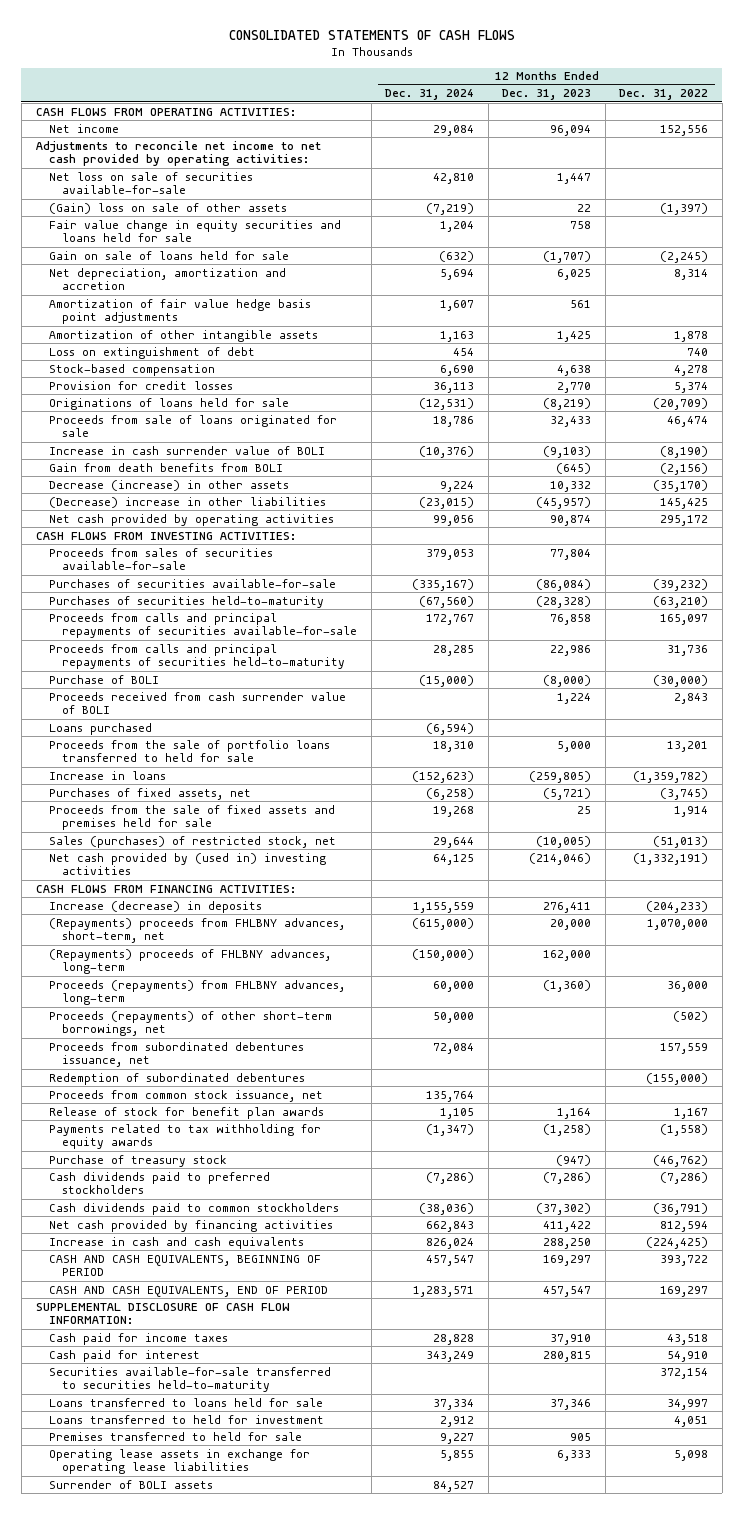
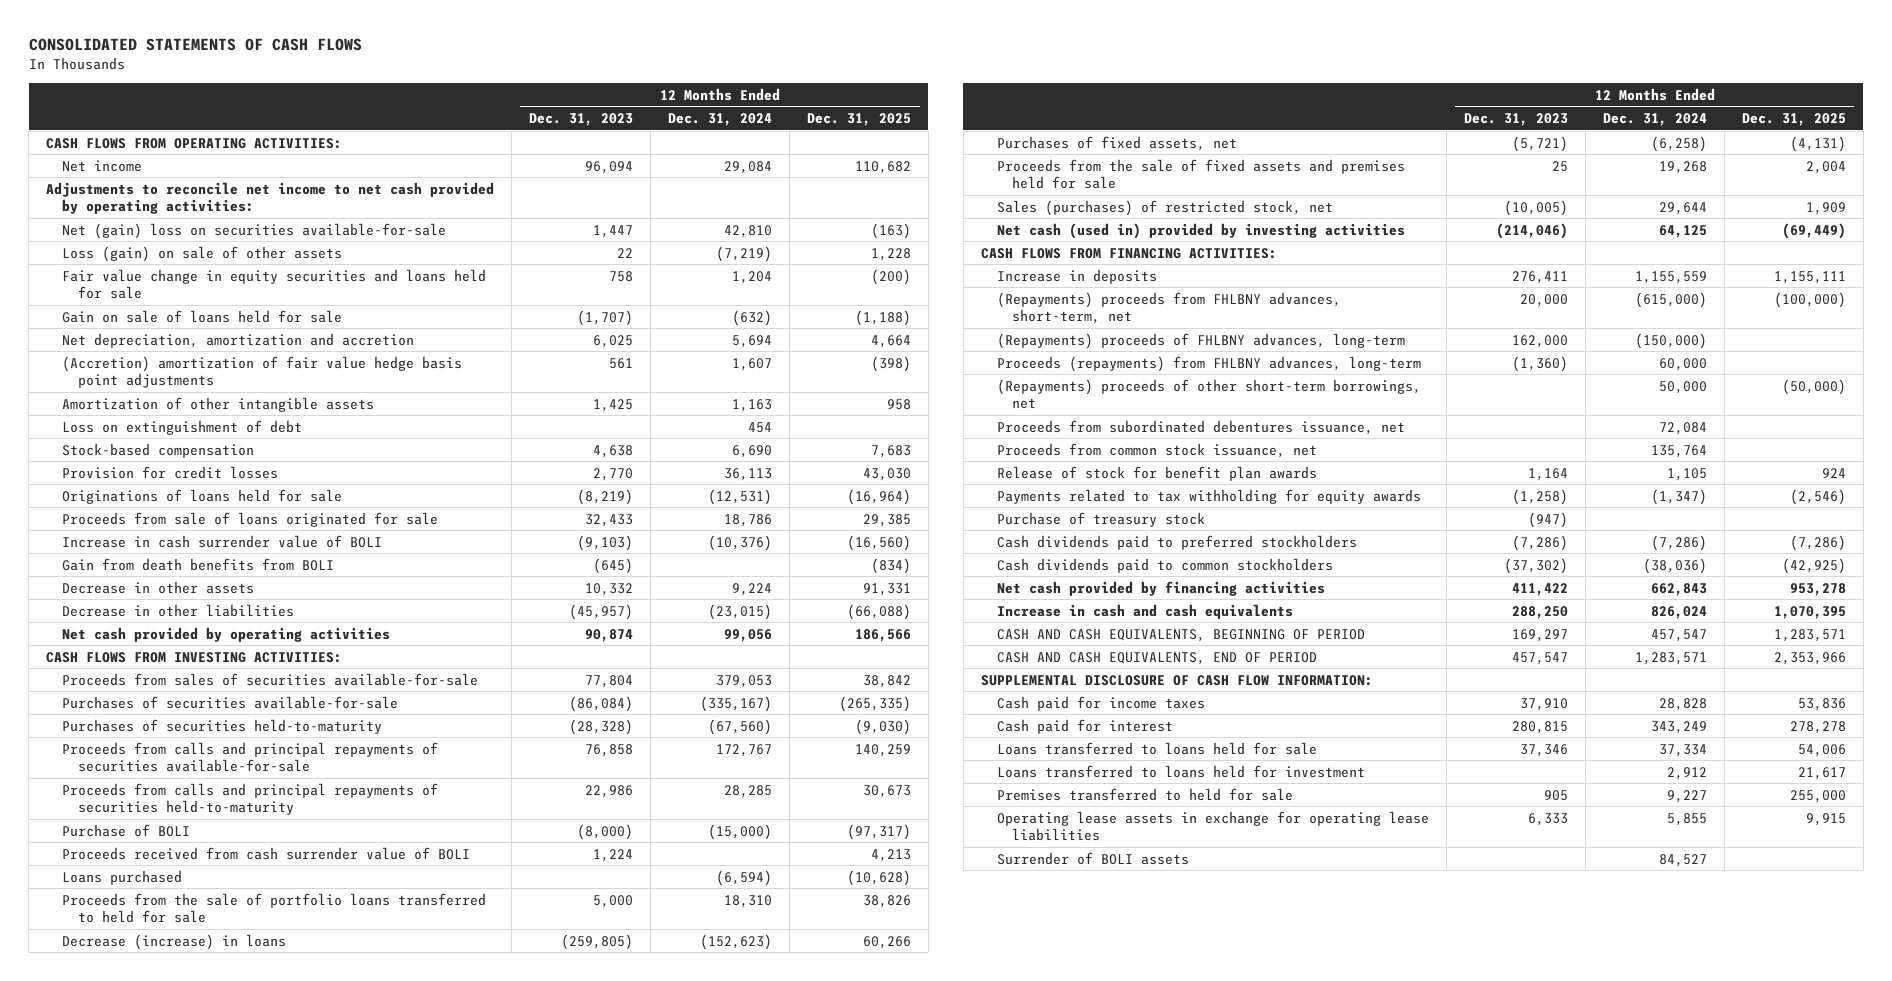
- | 12 Months Ended Dec. 31, 2024 | 12 Months Ended Dec. 31, 2023 | 12 Months Ended Dec. 31, 2022
+ | 12 Months Ended Dec. 31, 2023 | 12 Months Ended Dec. 31, 2024 | 12 Months Ended Dec. 31, 2025
- Net loss on sale of securities available-for-sale | 42,810 | 1,447 |
- (Gain) loss on sale of other assets | (7,219) | 22 | (1,397)
+ Net (gain) loss on securities available-for-sale | 1,447 | 42,810 | (163)
+ Loss (gain) on sale of other assets | 22 | (7,219) | 1,228
- Amortization of fair value hedge basis point adjustments | 1,607 | 561 |
+ (Accretion) amortization of fair value hedge basis point adjustments | 561 | 1,607 | (398)
- Decrease (increase) in other assets | 9,224 | 10,332 | (35,170)
- (Decrease) increase in other liabilities | (23,015) | (45,957) | 145,425
+ Decrease in other assets | 10,332 | 9,224 | 91,331
+ Decrease in other liabilities | (45,957) | (23,015) | (66,088)
- Increase in loans | (152,623) | (259,805) | (1,359,782)
+ Decrease (increase) in loans | (259,805) | (152,623) | 60,266
- Net cash provided by (used in) investing activities | 64,125 | (214,046) | (1,332,191)
+ Net cash (used in) provided by investing activities | (214,046) | 64,125 | (69,449)
- Increase (decrease) in deposits | 1,155,559 | 276,411 | (204,233)
+ Increase in deposits | 276,411 | 1,155,559 | 1,155,111
- Proceeds (repayments) of other short-term borrowings, net | 50,000 | | (502)
+ (Repayments) proceeds of other short-term borrowings, net | | 50,000 | (50,000)
- Redemption of subordinated debentures | | | (155,000)
- Securities available-for-sale transferred to securities held-to-maturity | | | 372,154
- Loans transferred to held for investment | 2,912 | | 4,051
+ Loans transferred to loans held for investment | | 2,912 | 21,617

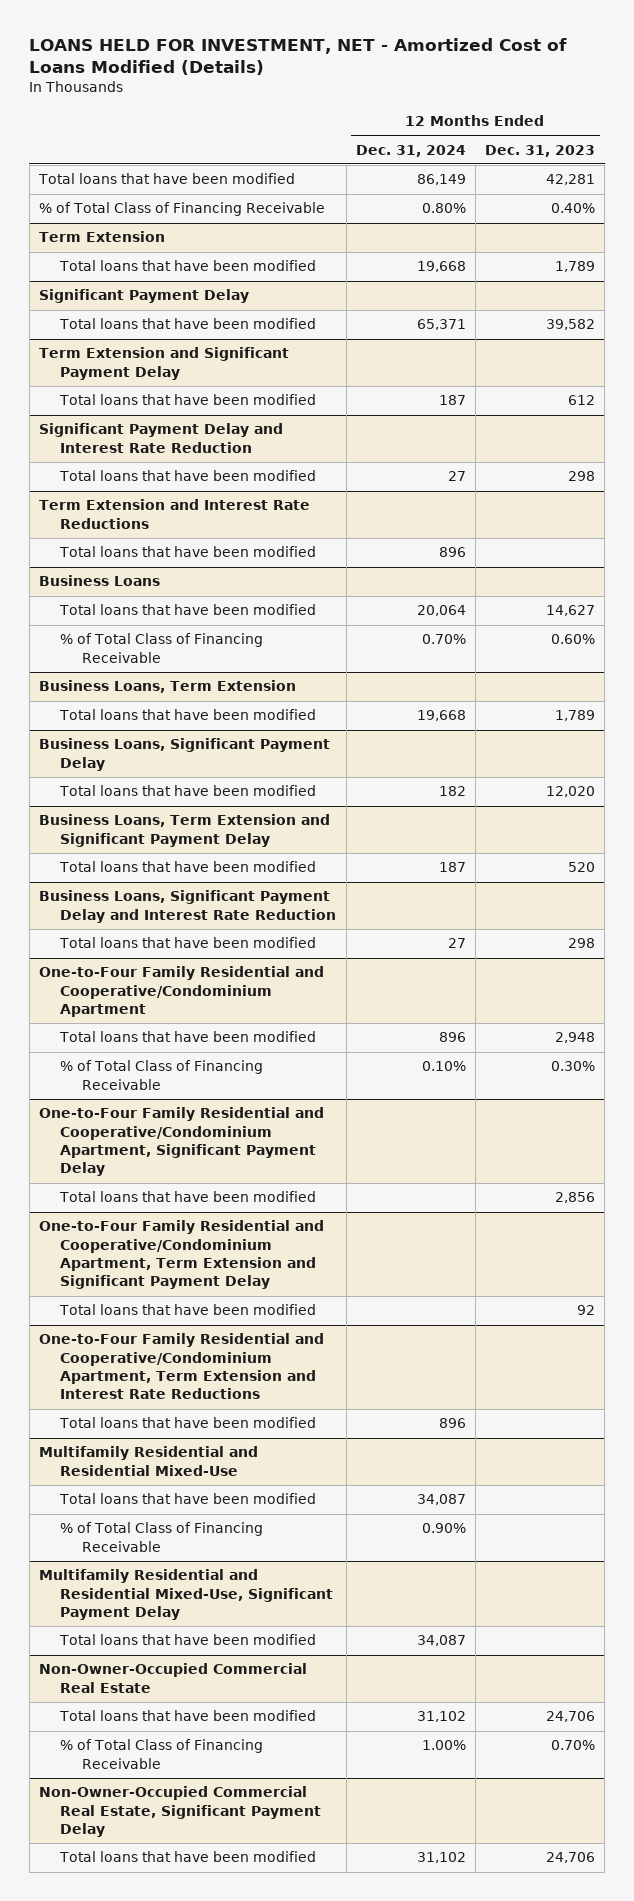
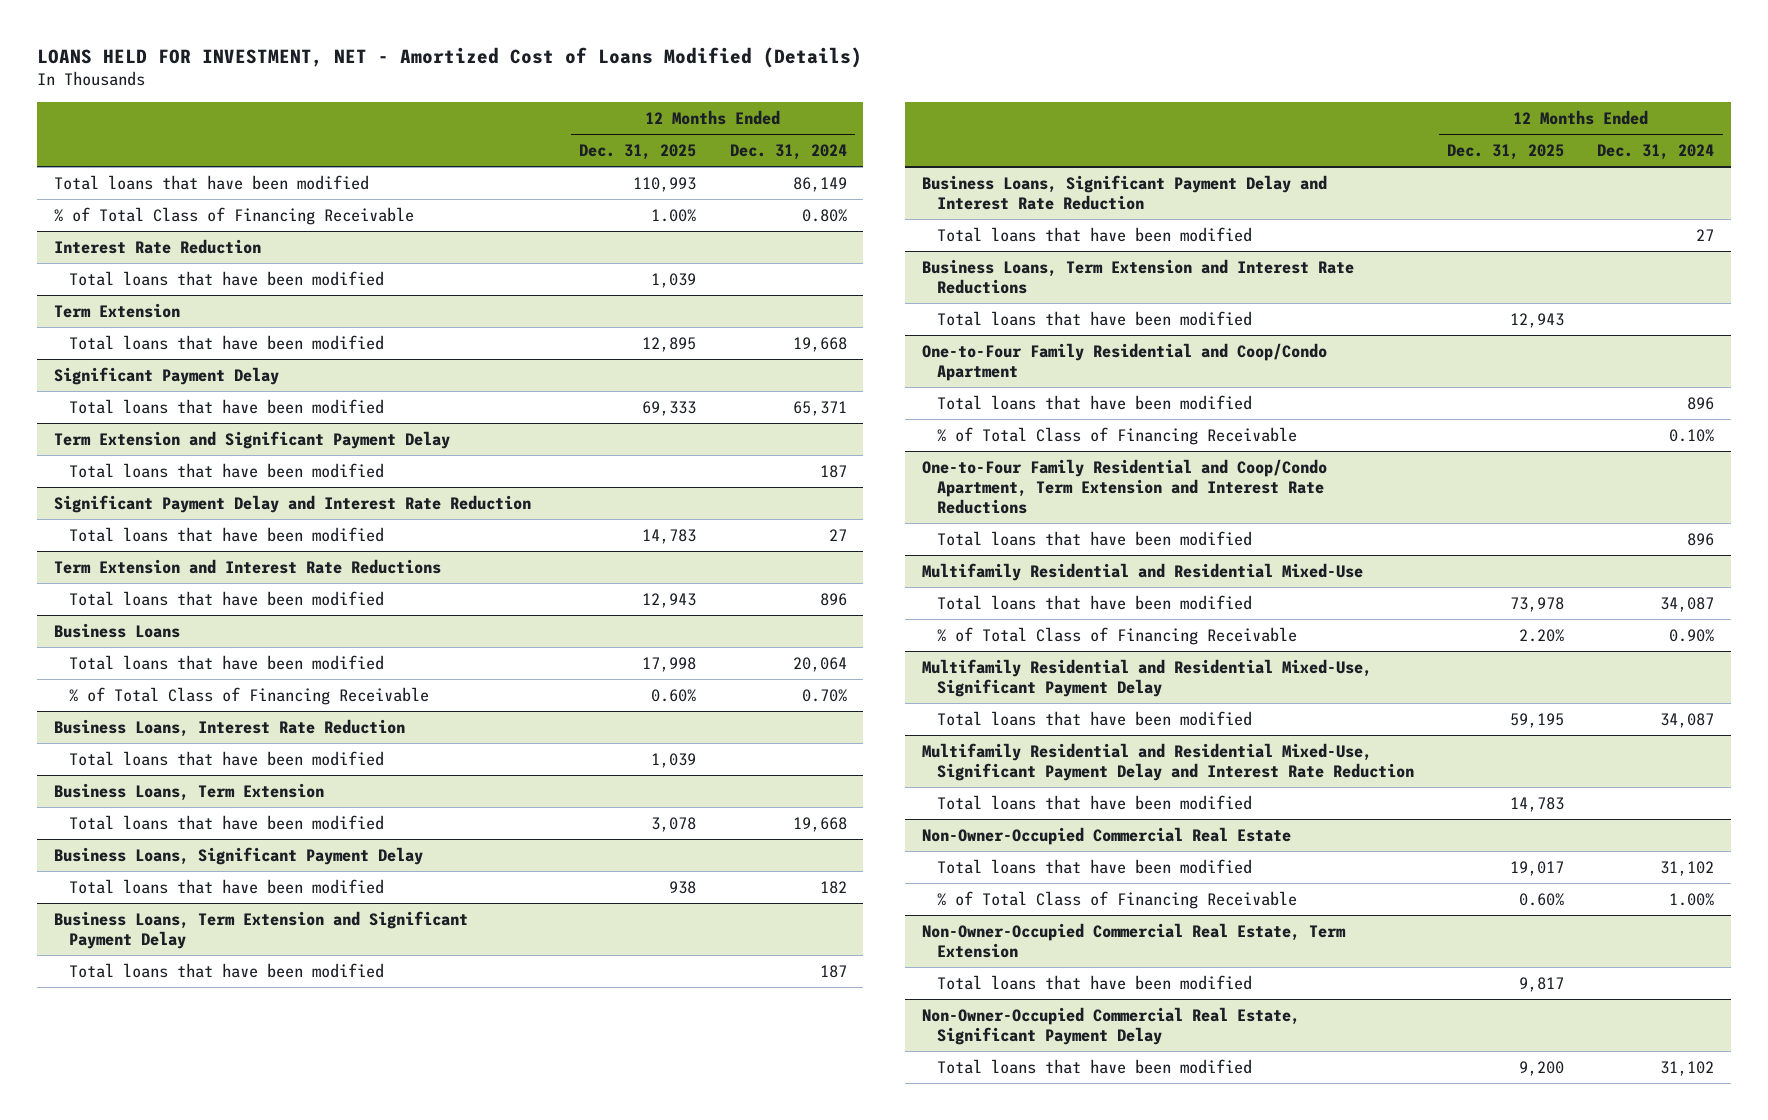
- | 12 Months Ended Dec. 31, 2024 | 12 Months Ended Dec. 31, 2023
+ | 12 Months Ended Dec. 31, 2025 | 12 Months Ended Dec. 31, 2024
+ Interest Rate Reduction
+ Total loans that have been modified | 1,039 |
+ Business Loans, Interest Rate Reduction
+ Total loans that have been modified | 1,039 |
- One-to-Four Family Residential and Cooperative/Condominium Apartment
+ Business Loans, Term Extension and Interest Rate Reductions
+ Total loans that have been modified | 12,943 |
+ One-to-Four Family Residential and Coop/Condo Apartment
- One-to-Four Family Residential and Cooperative/Condominium Apartment, Significant Payment Delay
- Total loans that have been modified | | 2,856
- One-to-Four Family Residential and Cooperative/Condominium Apartment, Term Extension and Significant Payment Delay
- Total loans that have been modified | | 92
- One-to-Four Family Residential and Cooperative/Condominium Apartment, Term Extension and Interest Rate Reductions
+ One-to-Four Family Residential and Coop/Condo Apartment, Term Extension and Interest Rate Reductions
+ Multifamily Residential and Residential Mixed-Use, Significant Payment Delay and Interest Rate Reduction
+ Total loans that have been modified | 14,783 |
+ Non-Owner-Occupied Commercial Real Estate, Term Extension
+ Total loans that have been modified | 9,817 |

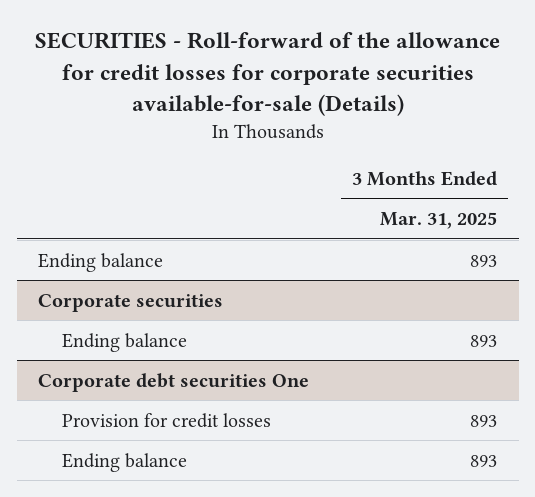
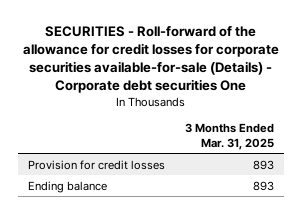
- SECURITIES - Roll-forward of the allowance for credit losses for corporate securities available-for-sale (Details)
+ SECURITIES - Roll-forward of the allowance for credit losses for corporate securities available-for-sale (Details) - Corporate debt securities One
- Ending balance | 893
- Corporate securities
- Ending balance | 893
- Corporate debt securities One

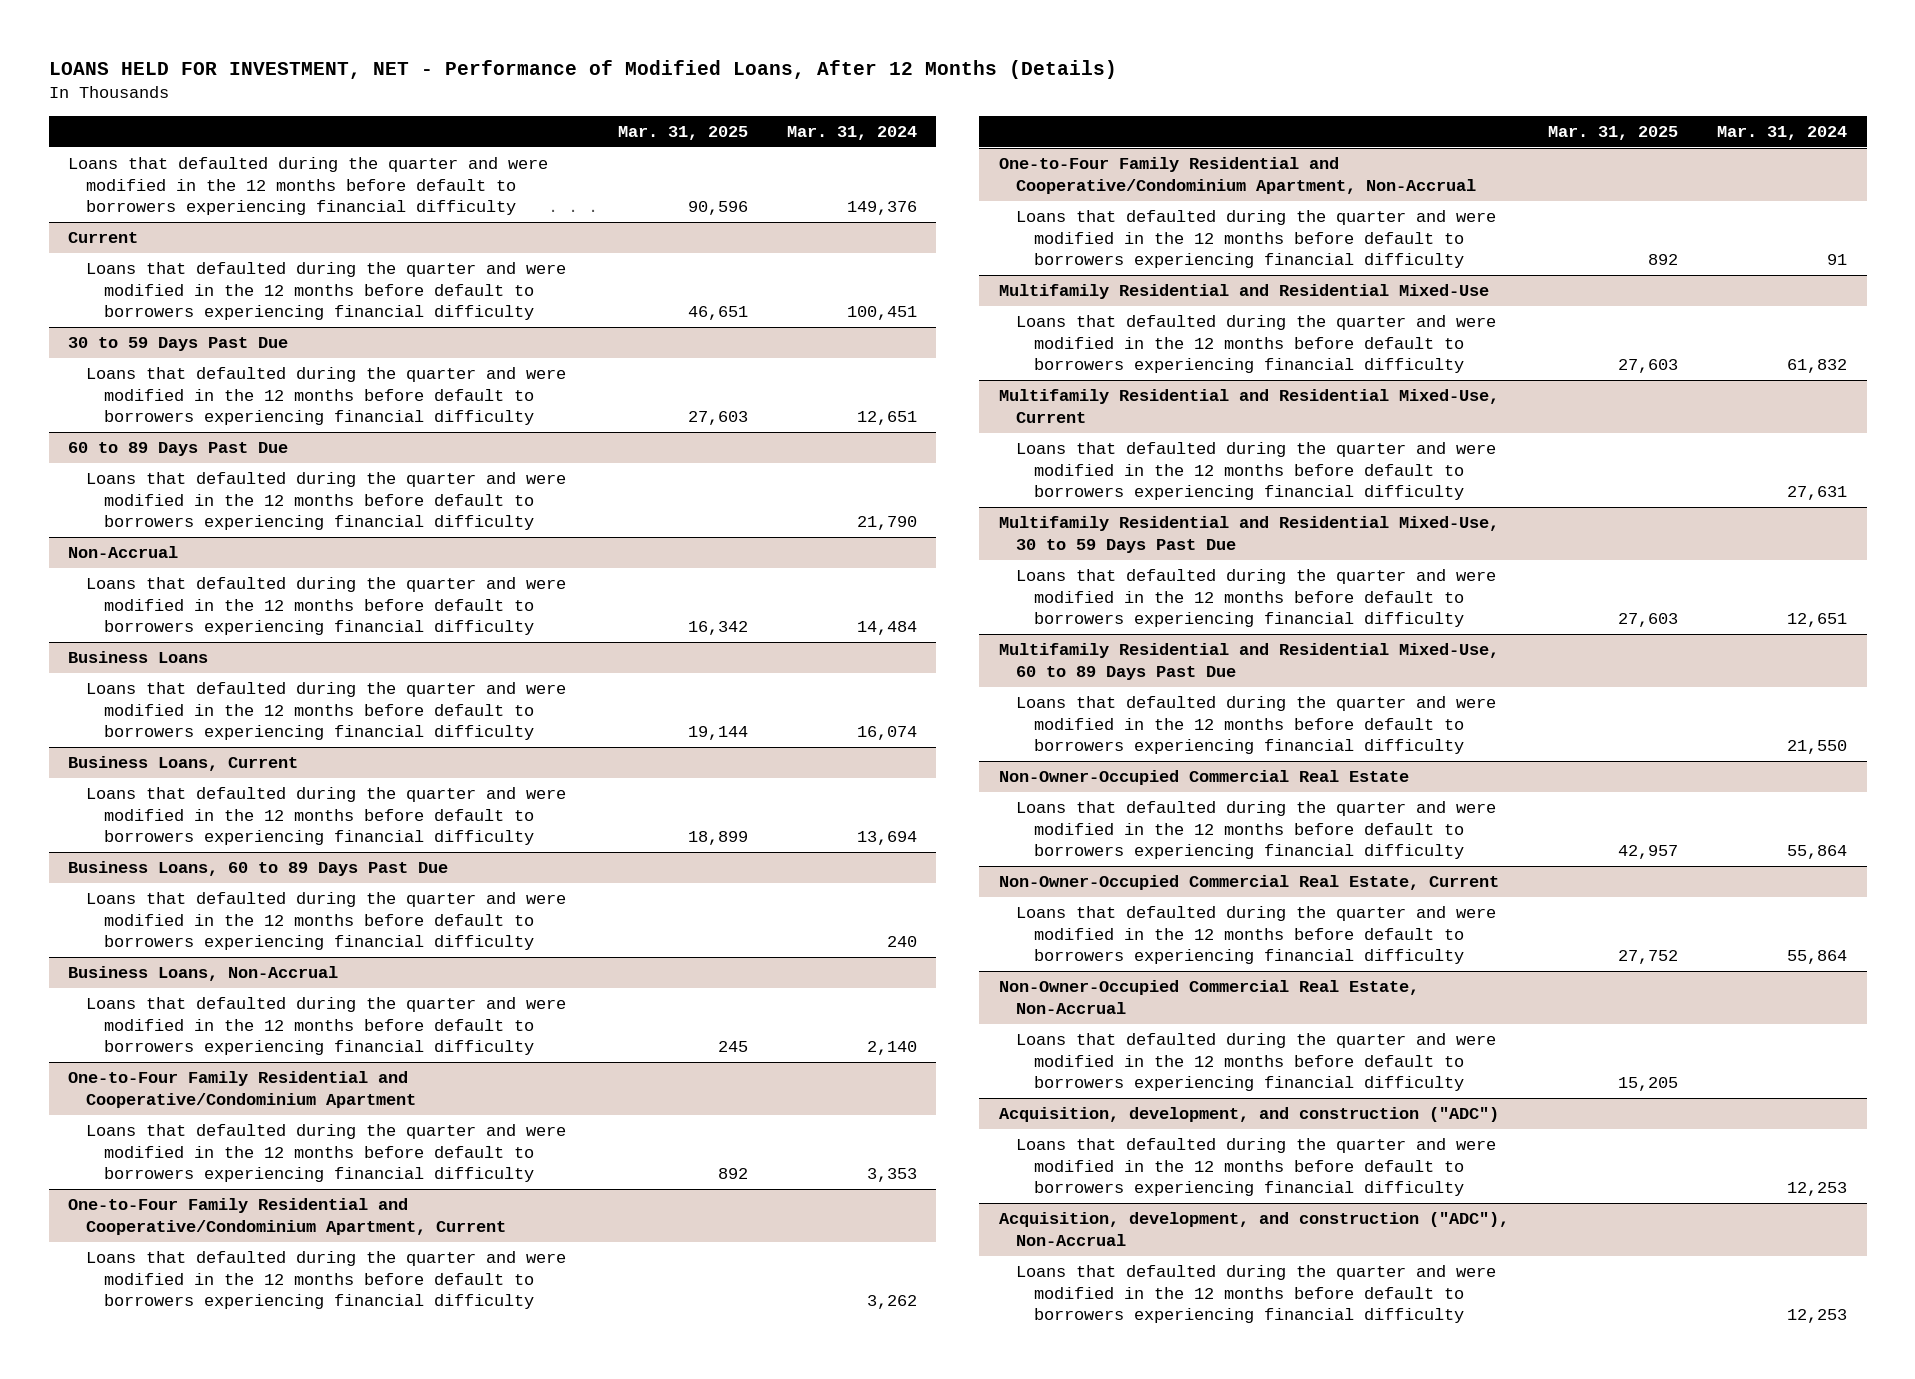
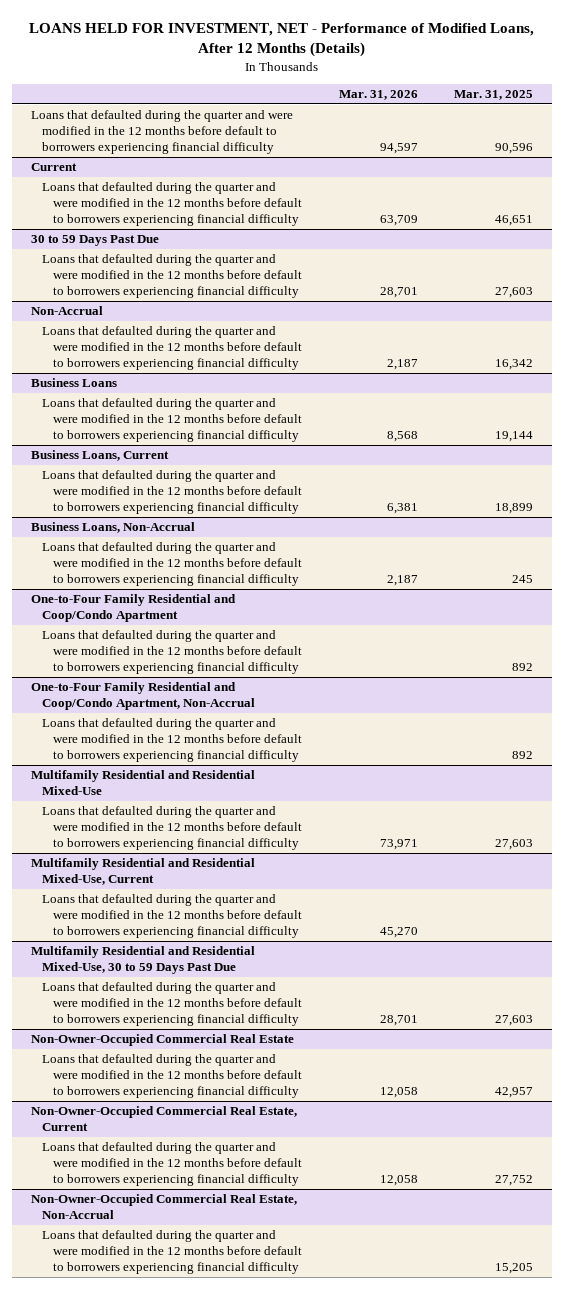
- | Mar. 31, 2025 | Mar. 31, 2024
+ | Mar. 31, 2026 | Mar. 31, 2025
- 60 to 89 Days Past Due
- Loans that defaulted during the quarter and were modified in the 12 months before default to borrowers experiencing financial difficulty | | 21,790
- Business Loans, 60 to 89 Days Past Due
- Loans that defaulted during the quarter and were modified in the 12 months before default to borrowers experiencing financial difficulty | | 240
- One-to-Four Family Residential and Cooperative/Condominium Apartment
+ One-to-Four Family Residential and Coop/Condo Apartment
- One-to-Four Family Residential and Cooperative/Condominium Apartment, Current
- Loans that defaulted during the quarter and were modified in the 12 months before default to borrowers experiencing financial difficulty | | 3,262
- One-to-Four Family Residential and Cooperative/Condominium Apartment, Non-Accrual
+ One-to-Four Family Residential and Coop/Condo Apartment, Non-Accrual
- Multifamily Residential and Residential Mixed-Use, 60 to 89 Days Past Due
- Loans that defaulted during the quarter and were modified in the 12 months before default to borrowers experiencing financial difficulty | | 21,550
- Acquisition, development, and construction ("ADC")
- Loans that defaulted during the quarter and were modified in the 12 months before default to borrowers experiencing financial difficulty | | 12,253
- Acquisition, development, and construction ("ADC"), Non-Accrual
- Loans that defaulted during the quarter and were modified in the 12 months before default to borrowers experiencing financial difficulty | | 12,253

